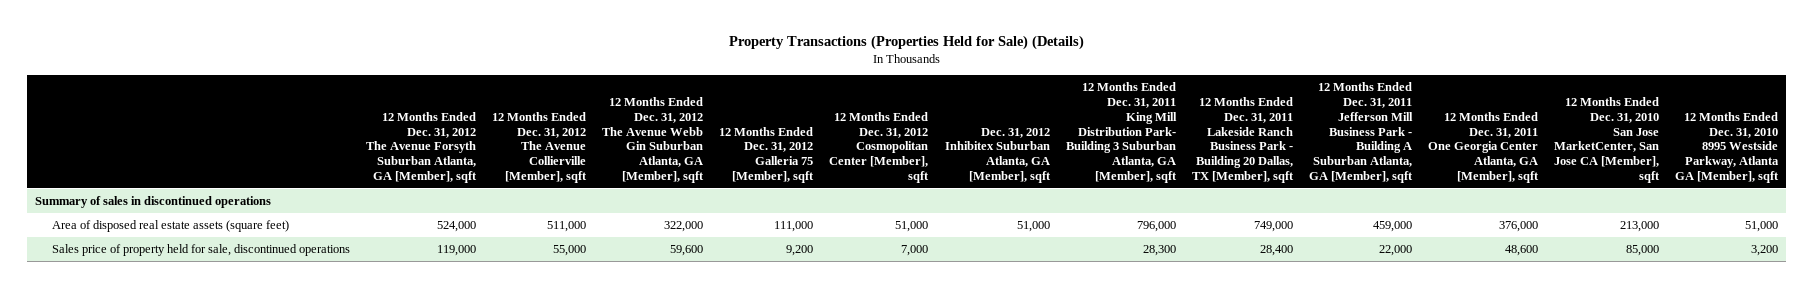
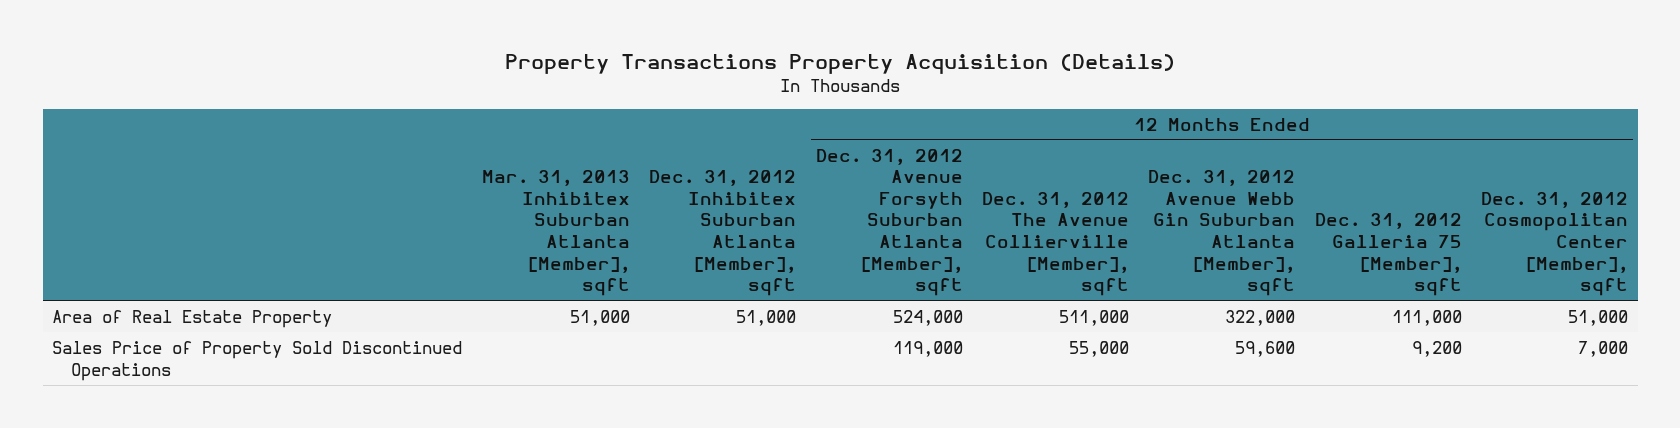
- Property Transactions (Properties Held for Sale) (Details)
+ Property Transactions Property Acquisition (Details)
- | 12 Months Ended Dec. 31, 2012 The Avenue Forsyth Suburban Atlanta, GA [Member], sqft | 12 Months Ended Dec. 31, 2012 The Avenue Collierville [Member], sqft | 12 Months Ended Dec. 31, 2012 The Avenue Webb Gin Suburban Atlanta, GA [Member], sqft | 12 Months Ended Dec. 31, 2012 Galleria 75 [Member], sqft | 12 Months Ended Dec. 31, 2012 Cosmopolitan Center [Member], sqft | Dec. 31, 2012 Inhibitex Suburban Atlanta, GA [Member], sqft | 12 Months Ended Dec. 31, 2011 King Mill Distribution Park- Building 3 Suburban Atlanta, GA [Member], sqft | 12 Months Ended Dec. 31, 2011 Lakeside Ranch Business Park - Building 20 Dallas, TX [Member], sqft | 12 Months Ended Dec. 31, 2011 Jefferson Mill Business Park - Building A Suburban Atlanta, GA [Member], sqft | 12 Months Ended Dec. 31, 2011 One Georgia Center Atlanta, GA [Member], sqft | 12 Months Ended Dec. 31, 2010 San Jose MarketCenter, San Jose CA [Member], sqft | 12 Months Ended Dec. 31, 2010 8995 Westside Parkway, Atlanta GA [Member], sqft
+ | Mar. 31, 2013 Inhibitex Suburban Atlanta [Member], sqft | Dec. 31, 2012 Inhibitex Suburban Atlanta [Member], sqft | 12 Months Ended Dec. 31, 2012 Avenue Forsyth Suburban Atlanta [Member], sqft | 12 Months Ended Dec. 31, 2012 The Avenue Collierville [Member], sqft | 12 Months Ended Dec. 31, 2012 Avenue Webb Gin Suburban Atlanta [Member], sqft | 12 Months Ended Dec. 31, 2012 Galleria 75 [Member], sqft | 12 Months Ended Dec. 31, 2012 Cosmopolitan Center [Member], sqft
- Summary of sales in discontinued operations
- Area of disposed real estate assets (square feet) | 524,000 | 511,000 | 322,000 | 111,000 | 51,000 | 51,000 | 796,000 | 749,000 | 459,000 | 376,000 | 213,000 | 51,000
- Sales price of property held for sale, discontinued operations | 119,000 | 55,000 | 59,600 | 9,200 | 7,000 | | 28,300 | 28,400 | 22,000 | 48,600 | 85,000 | 3,200
+ Area of Real Estate Property | 51,000 | 51,000 | 524,000 | 511,000 | 322,000 | 111,000 | 51,000
+ Sales Price of Property Sold Discontinued Operations | | | 119,000 | 55,000 | 59,600 | 9,200 | 7,000

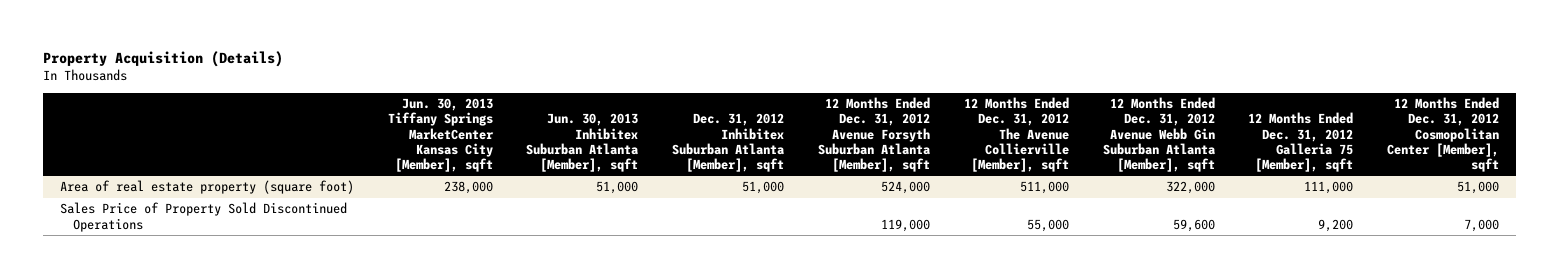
- Property Transactions Property Acquisition (Details)
+ Property Acquisition (Details)
- | Mar. 31, 2013 Inhibitex Suburban Atlanta [Member], sqft | Dec. 31, 2012 Inhibitex Suburban Atlanta [Member], sqft | 12 Months Ended Dec. 31, 2012 Avenue Forsyth Suburban Atlanta [Member], sqft | 12 Months Ended Dec. 31, 2012 The Avenue Collierville [Member], sqft | 12 Months Ended Dec. 31, 2012 Avenue Webb Gin Suburban Atlanta [Member], sqft | 12 Months Ended Dec. 31, 2012 Galleria 75 [Member], sqft | 12 Months Ended Dec. 31, 2012 Cosmopolitan Center [Member], sqft
+ | Jun. 30, 2013 Tiffany Springs MarketCenter Kansas City [Member], sqft | Jun. 30, 2013 Inhibitex Suburban Atlanta [Member], sqft | Dec. 31, 2012 Inhibitex Suburban Atlanta [Member], sqft | 12 Months Ended Dec. 31, 2012 Avenue Forsyth Suburban Atlanta [Member], sqft | 12 Months Ended Dec. 31, 2012 The Avenue Collierville [Member], sqft | 12 Months Ended Dec. 31, 2012 Avenue Webb Gin Suburban Atlanta [Member], sqft | 12 Months Ended Dec. 31, 2012 Galleria 75 [Member], sqft | 12 Months Ended Dec. 31, 2012 Cosmopolitan Center [Member], sqft
- Area of Real Estate Property | 51,000 | 51,000 | 524,000 | 511,000 | 322,000 | 111,000 | 51,000
+ Area of real estate property (square foot) | 238,000 | 51,000 | 51,000 | 524,000 | 511,000 | 322,000 | 111,000 | 51,000

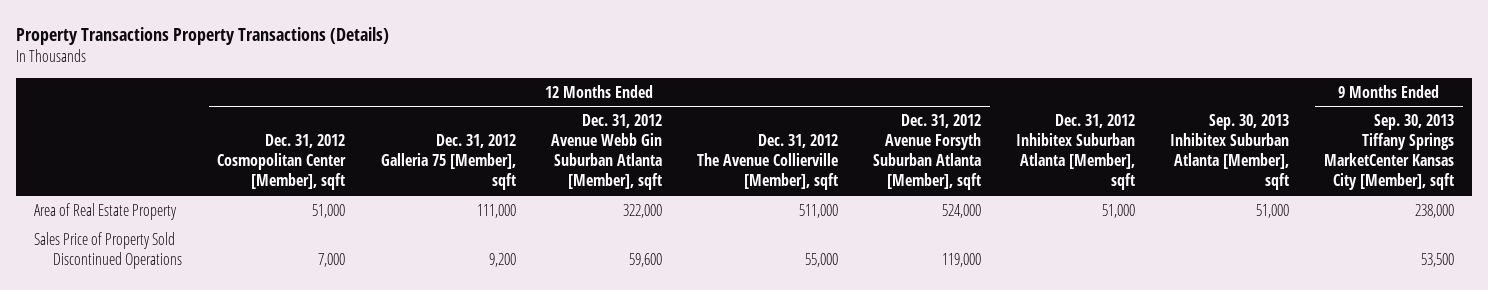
- Property Acquisition (Details)
+ Property Transactions Property Transactions (Details)
- | Jun. 30, 2013 Tiffany Springs MarketCenter Kansas City [Member], sqft | Jun. 30, 2013 Inhibitex Suburban Atlanta [Member], sqft | Dec. 31, 2012 Inhibitex Suburban Atlanta [Member], sqft | 12 Months Ended Dec. 31, 2012 Avenue Forsyth Suburban Atlanta [Member], sqft | 12 Months Ended Dec. 31, 2012 The Avenue Collierville [Member], sqft | 12 Months Ended Dec. 31, 2012 Avenue Webb Gin Suburban Atlanta [Member], sqft | 12 Months Ended Dec. 31, 2012 Galleria 75 [Member], sqft | 12 Months Ended Dec. 31, 2012 Cosmopolitan Center [Member], sqft
+ | 12 Months Ended Dec. 31, 2012 Cosmopolitan Center [Member], sqft | 12 Months Ended Dec. 31, 2012 Galleria 75 [Member], sqft | 12 Months Ended Dec. 31, 2012 Avenue Webb Gin Suburban Atlanta [Member], sqft | 12 Months Ended Dec. 31, 2012 The Avenue Collierville [Member], sqft | 12 Months Ended Dec. 31, 2012 Avenue Forsyth Suburban Atlanta [Member], sqft | Dec. 31, 2012 Inhibitex Suburban Atlanta [Member], sqft | Sep. 30, 2013 Inhibitex Suburban Atlanta [Member], sqft | 9 Months Ended Sep. 30, 2013 Tiffany Springs MarketCenter Kansas City [Member], sqft
- Area of real estate property (square foot) | 238,000 | 51,000 | 51,000 | 524,000 | 511,000 | 322,000 | 111,000 | 51,000
+ Area of Real Estate Property | 51,000 | 111,000 | 322,000 | 511,000 | 524,000 | 51,000 | 51,000 | 238,000

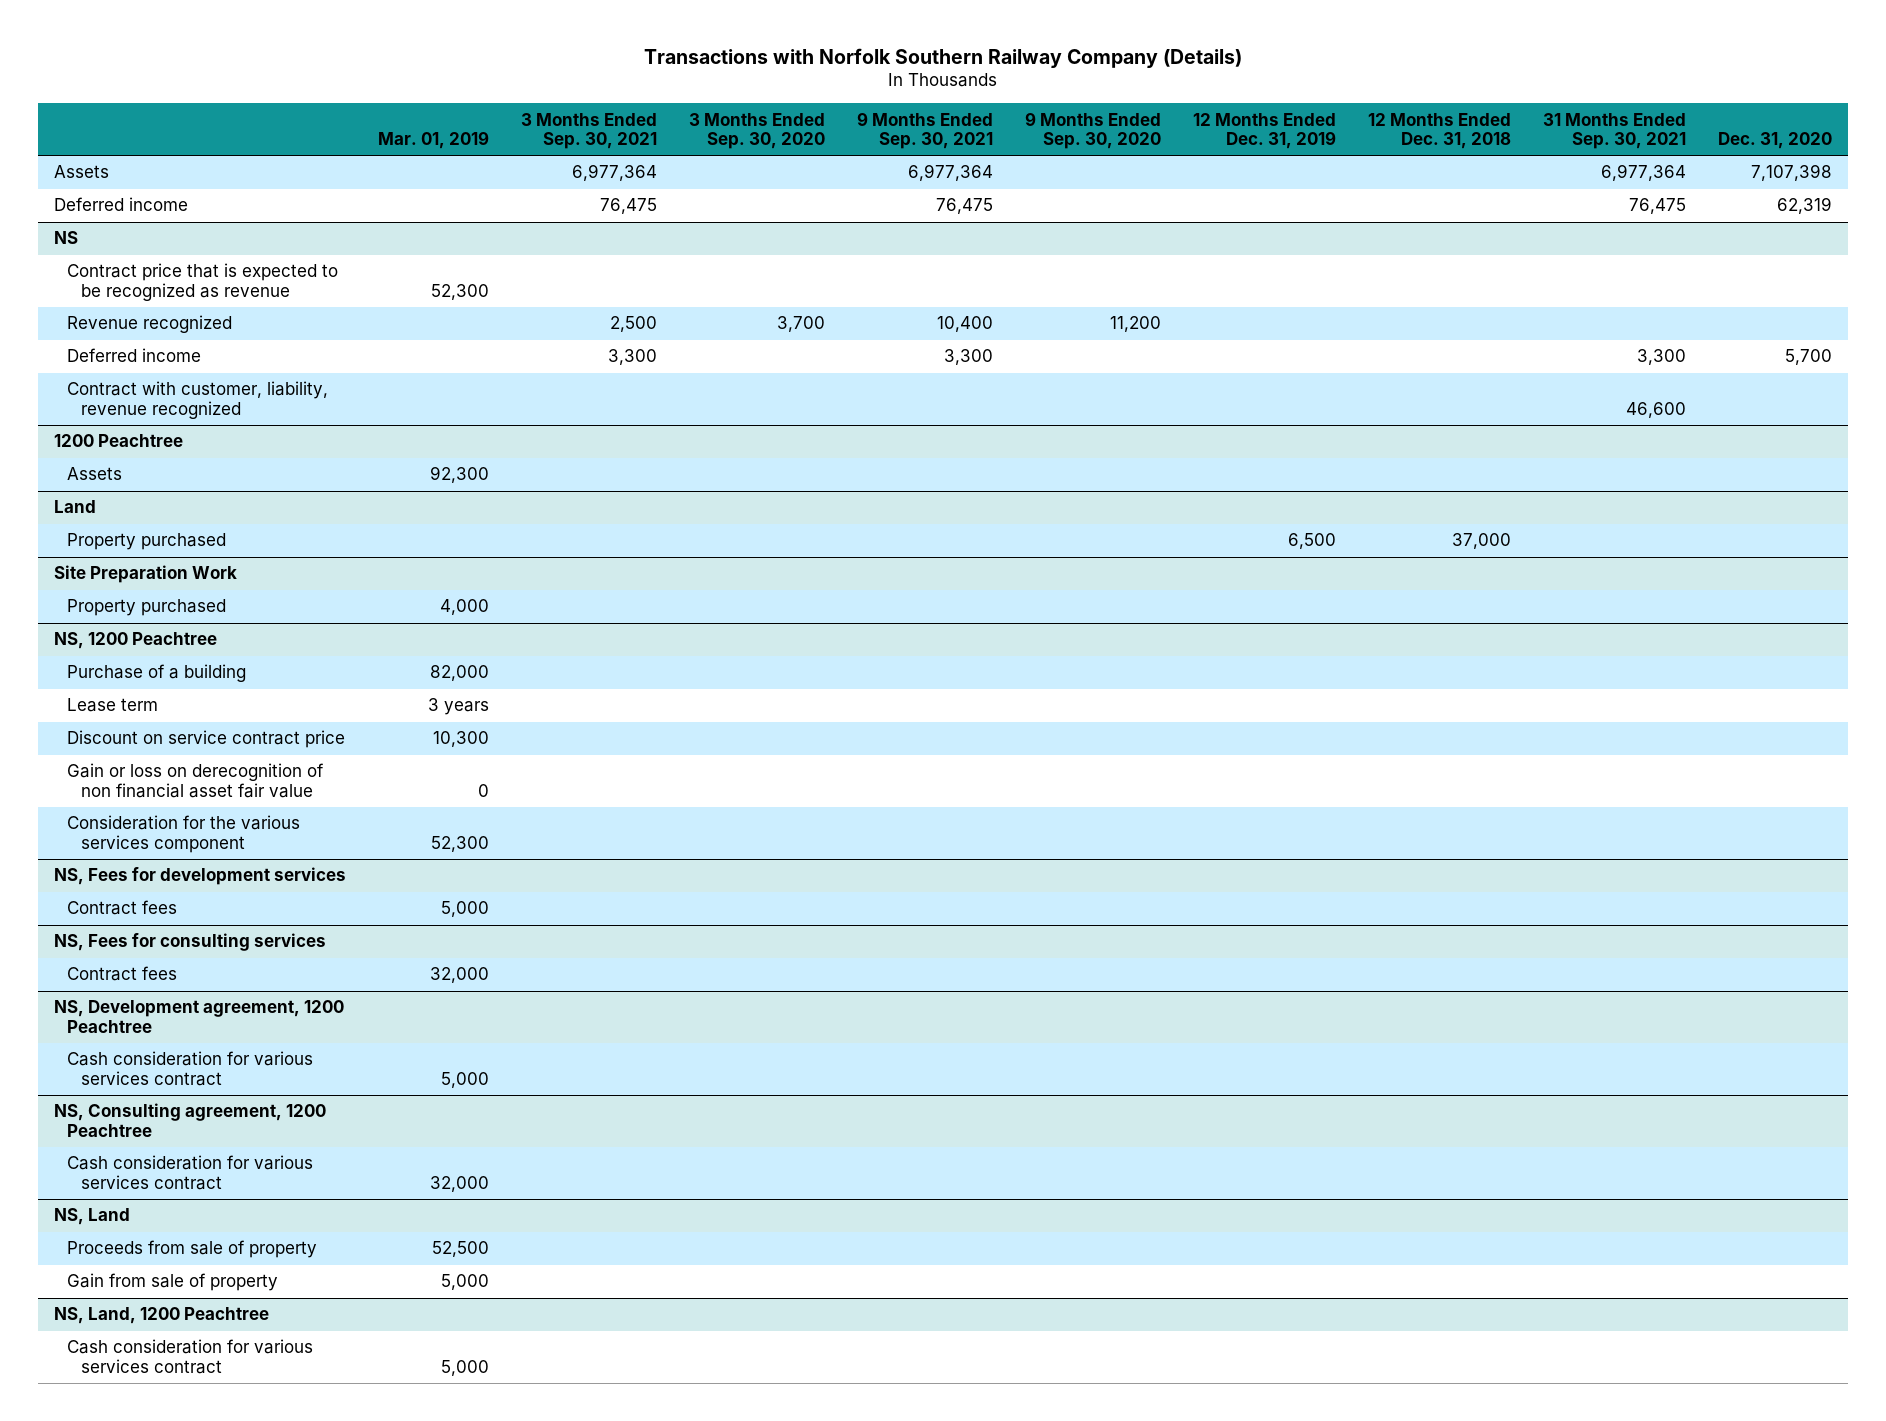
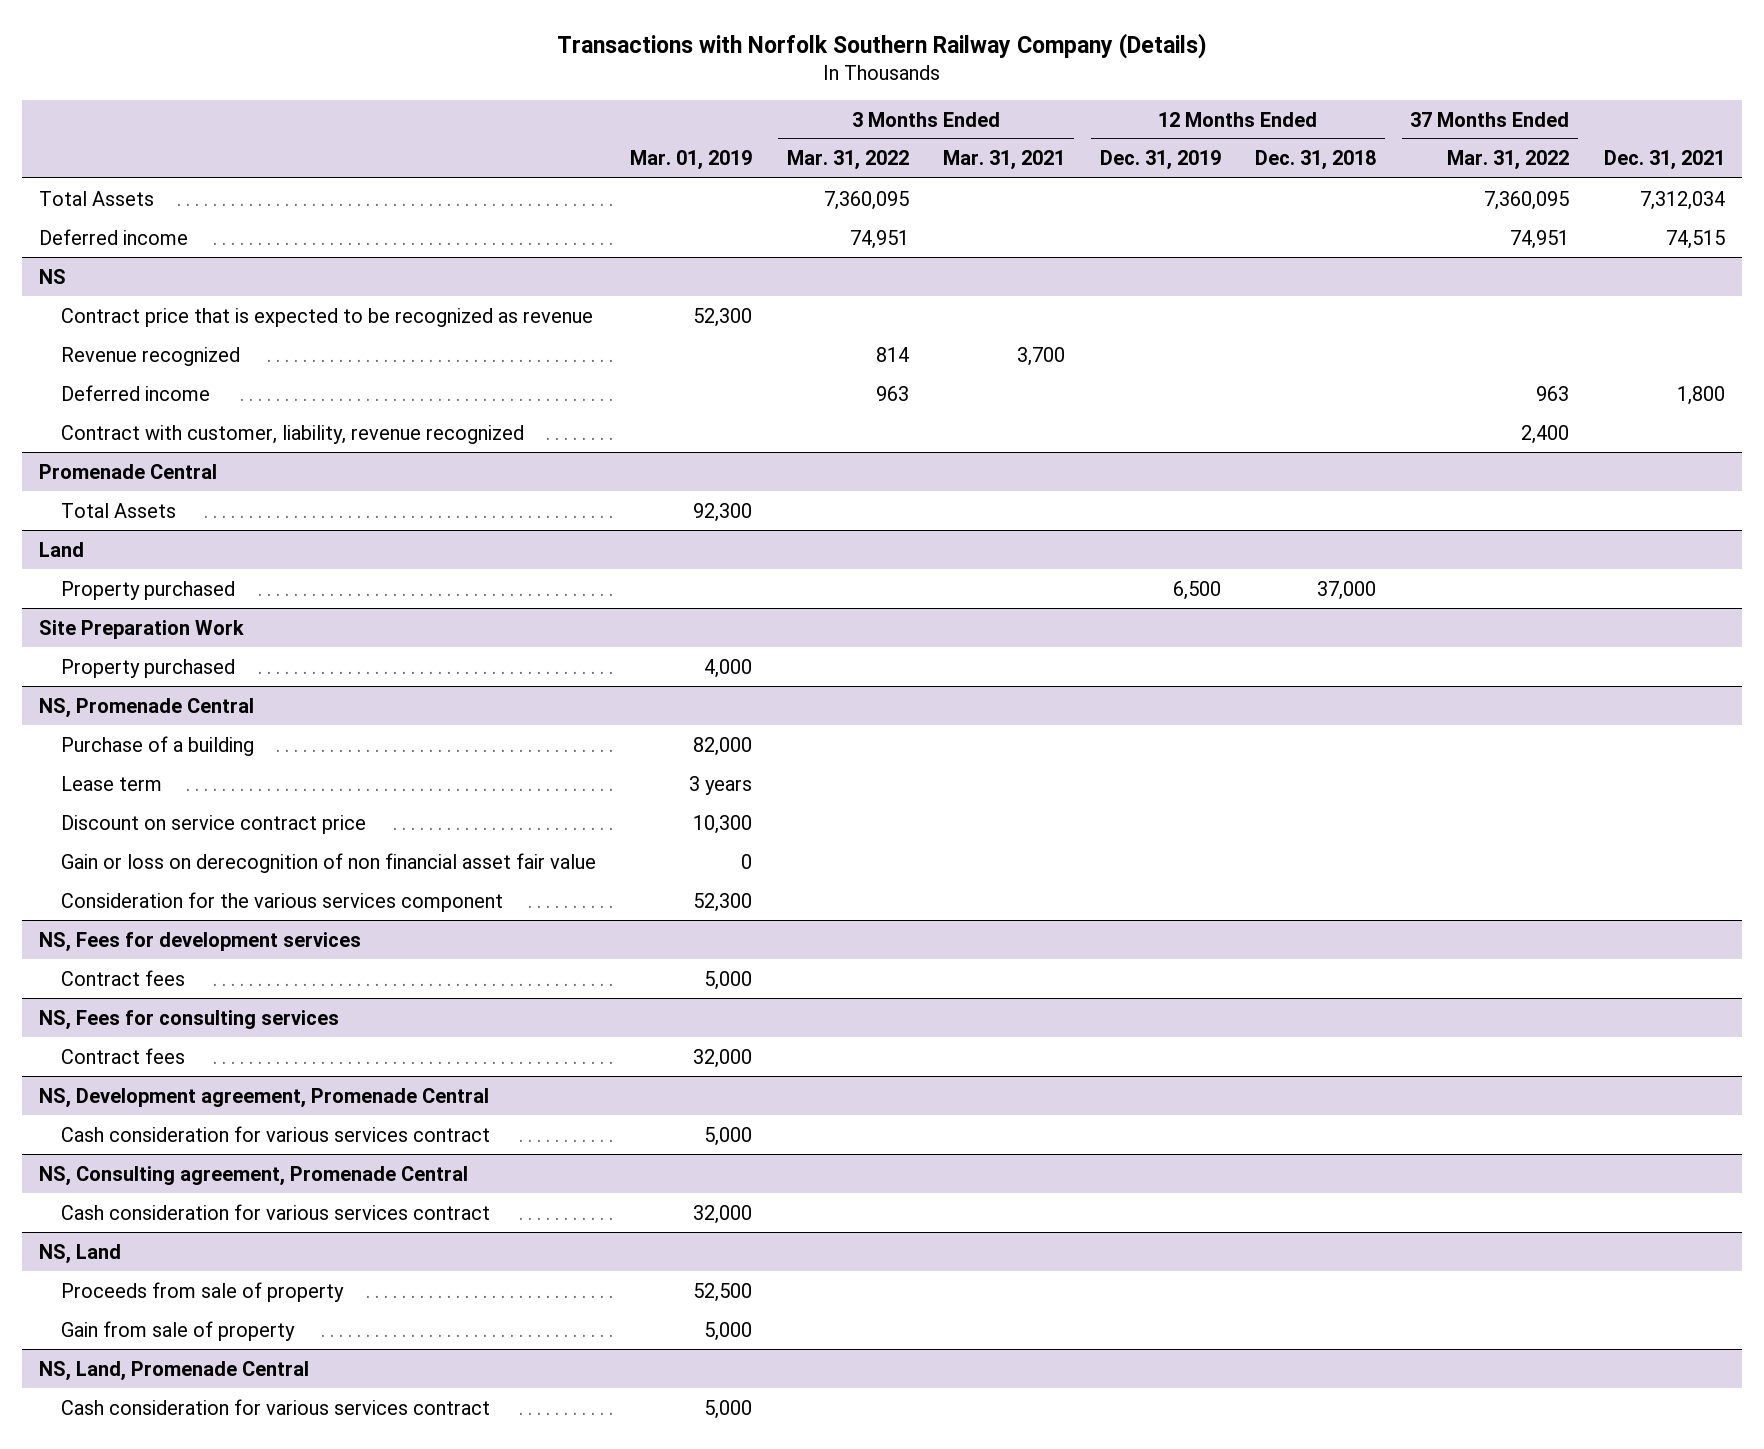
- | Mar. 01, 2019 | 3 Months Ended Sep. 30, 2021 | 3 Months Ended Sep. 30, 2020 | 9 Months Ended Sep. 30, 2021 | 9 Months Ended Sep. 30, 2020 | 12 Months Ended Dec. 31, 2019 | 12 Months Ended Dec. 31, 2018 | 31 Months Ended Sep. 30, 2021 | Dec. 31, 2020
+ | Mar. 01, 2019 | 3 Months Ended Mar. 31, 2022 | 3 Months Ended Mar. 31, 2021 | 12 Months Ended Dec. 31, 2019 | 12 Months Ended Dec. 31, 2018 | 37 Months Ended Mar. 31, 2022 | Dec. 31, 2021
- Assets | | 6,977,364 | | 6,977,364 | | | | 6,977,364 | 7,107,398
+ Total Assets | | 7,360,095 | | | | 7,360,095 | 7,312,034
- 1200 Peachtree
- Assets | 92,300 | | | | | | | |
+ Promenade Central
+ Total Assets | 92,300 | | | | | |
- NS, 1200 Peachtree
+ NS, Promenade Central
- NS, Development agreement, 1200 Peachtree
+ NS, Development agreement, Promenade Central
- NS, Consulting agreement, 1200 Peachtree
+ NS, Consulting agreement, Promenade Central
- NS, Land, 1200 Peachtree
+ NS, Land, Promenade Central

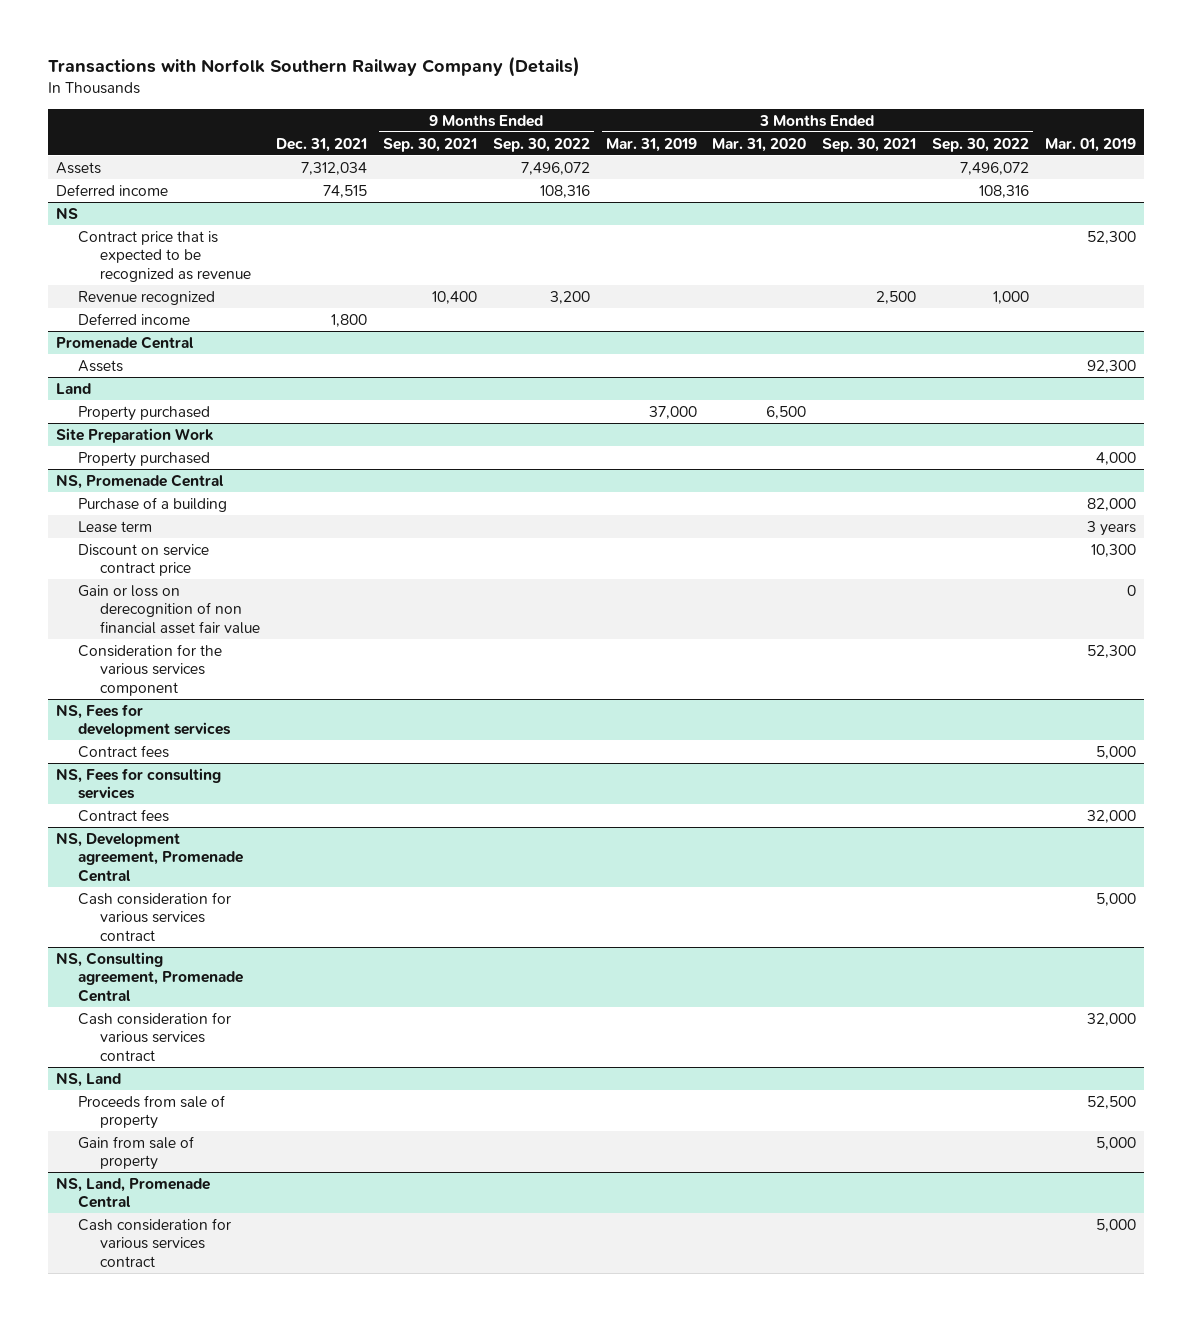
- | Mar. 01, 2019 | 3 Months Ended Mar. 31, 2022 | 3 Months Ended Mar. 31, 2021 | 12 Months Ended Dec. 31, 2019 | 12 Months Ended Dec. 31, 2018 | 37 Months Ended Mar. 31, 2022 | Dec. 31, 2021
+ | Dec. 31, 2021 | 9 Months Ended Sep. 30, 2021 | 9 Months Ended Sep. 30, 2022 | 3 Months Ended Mar. 31, 2019 | 3 Months Ended Mar. 31, 2020 | 3 Months Ended Sep. 30, 2021 | 3 Months Ended Sep. 30, 2022 | Mar. 01, 2019
- Total Assets | | 7,360,095 | | | | 7,360,095 | 7,312,034
+ Assets | 7,312,034 | | 7,496,072 | | | | 7,496,072 |
@ NS
- Contract with customer, liability, revenue recognized | | | | | | 2,400 |
@ Promenade Central
- Total Assets | 92,300 | | | | | |
+ Assets | | | | | | | | 92,300

